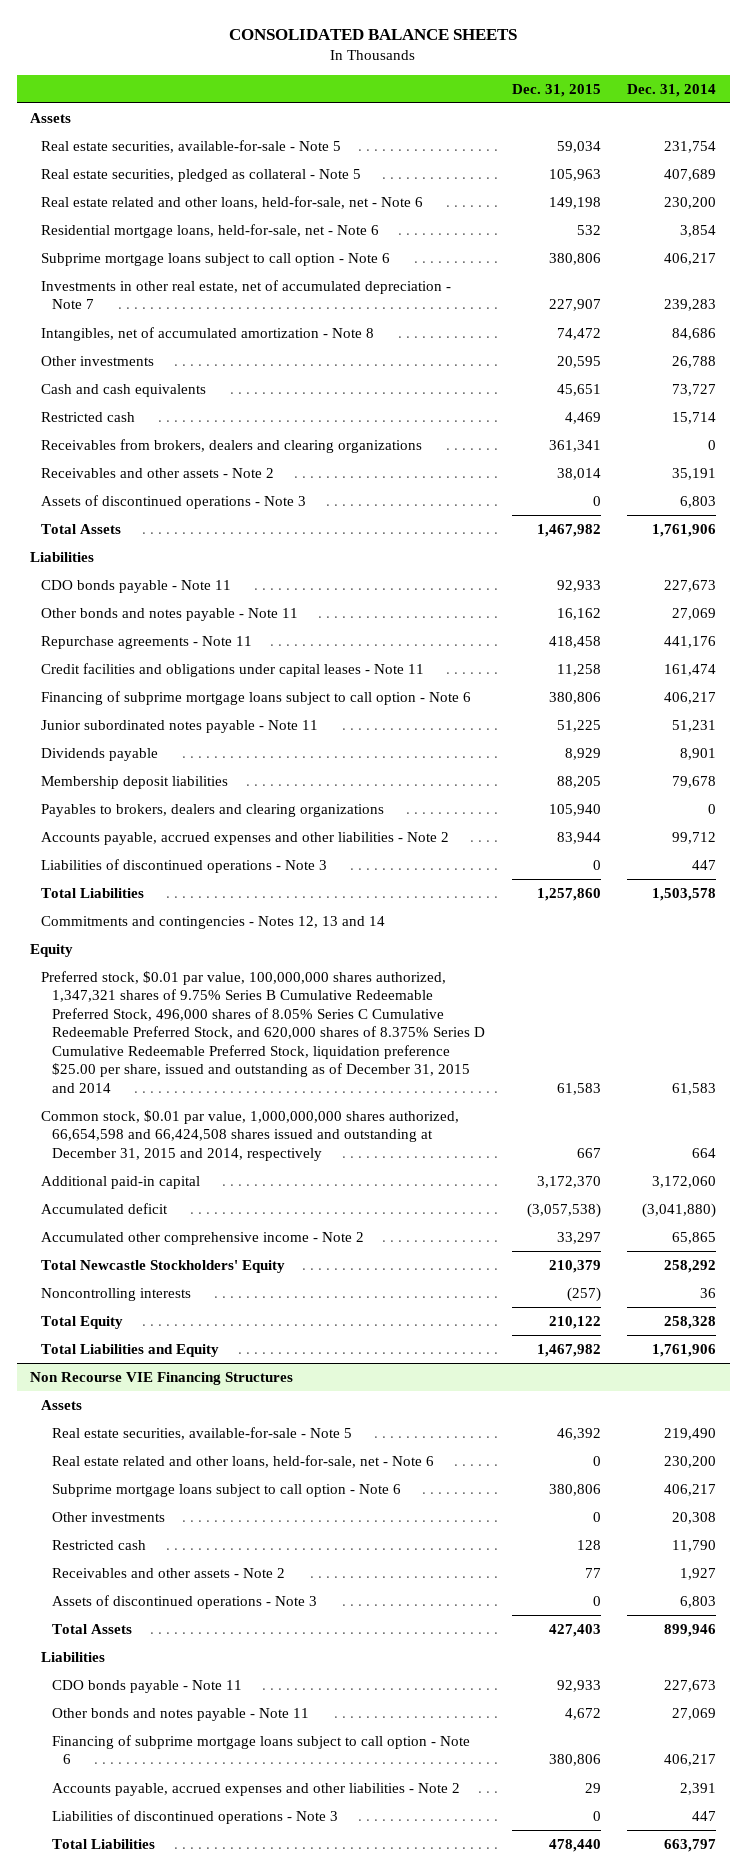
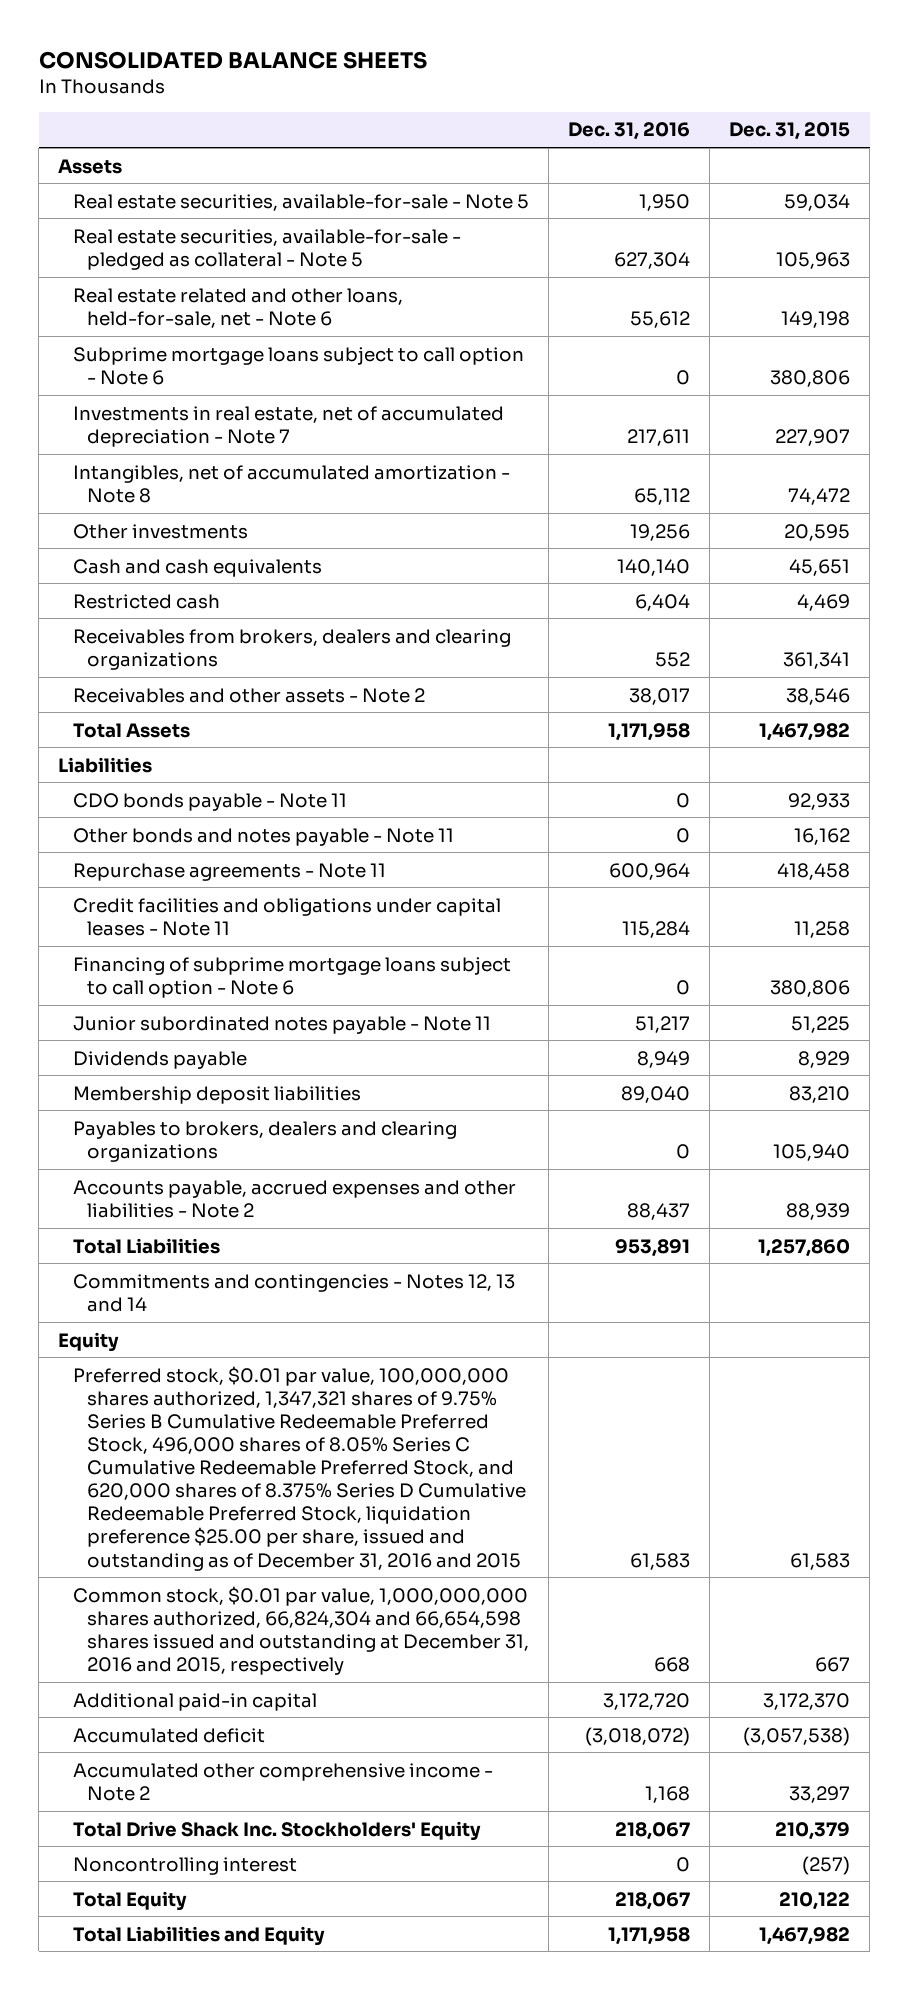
- | Dec. 31, 2015 | Dec. 31, 2014
+ | Dec. 31, 2016 | Dec. 31, 2015
- Real estate securities, pledged as collateral - Note 5 | 105,963 | 407,689
+ Real estate securities, available-for-sale - pledged as collateral - Note 5 | 627,304 | 105,963
- Residential mortgage loans, held-for-sale, net - Note 6 | 532 | 3,854
- Investments in other real estate, net of accumulated depreciation - Note 7 | 227,907 | 239,283
+ Investments in real estate, net of accumulated depreciation - Note 7 | 217,611 | 227,907
- Receivables and other assets - Note 2 | 38,014 | 35,191
- Assets of discontinued operations - Note 3 | 0 | 6,803
+ Receivables and other assets - Note 2 | 38,017 | 38,546
- Membership deposit liabilities | 88,205 | 79,678
+ Membership deposit liabilities | 89,040 | 83,210
- Accounts payable, accrued expenses and other liabilities - Note 2 | 83,944 | 99,712
- Liabilities of discontinued operations - Note 3 | 0 | 447
+ Accounts payable, accrued expenses and other liabilities - Note 2 | 88,437 | 88,939
- Preferred stock, $0.01 par value, 100,000,000 shares authorized, 1,347,321 shares of 9.75% Series B Cumulative Redeemable Preferred Stock, 496,000 shares of 8.05% Series C Cumulative Redeemable Preferred Stock, and 620,000 shares of 8.375% Series D Cumulative Redeemable Preferred Stock, liquidation preference $25.00 per share, issued and outstanding as of December 31, 2015 and 2014 | 61,583 | 61,583
- Common stock, $0.01 par value, 1,000,000,000 shares authorized, 66,654,598 and 66,424,508 shares issued and outstanding at December 31, 2015 and 2014, respectively | 667 | 664
+ Preferred stock, $0.01 par value, 100,000,000 shares authorized, 1,347,321 shares of 9.75% Series B Cumulative Redeemable Preferred Stock, 496,000 shares of 8.05% Series C Cumulative Redeemable Preferred Stock, and 620,000 shares of 8.375% Series D Cumulative Redeemable Preferred Stock, liquidation preference $25.00 per share, issued and outstanding as of December 31, 2016 and 2015 | 61,583 | 61,583
+ Common stock, $0.01 par value, 1,000,000,000 shares authorized, 66,824,304 and 66,654,598 shares issued and outstanding at December 31, 2016 and 2015, respectively | 668 | 667
- Total Newcastle Stockholders' Equity | 210,379 | 258,292
- Noncontrolling interests | (257) | 36
+ Total Drive Shack Inc. Stockholders' Equity | 218,067 | 210,379
+ Noncontrolling interest | 0 | (257)
- Non Recourse VIE Financing Structures
- Assets
- Real estate securities, available-for-sale - Note 5 | 46,392 | 219,490
- Real estate related and other loans, held-for-sale, net - Note 6 | 0 | 230,200
- Subprime mortgage loans subject to call option - Note 6 | 380,806 | 406,217
- Other investments | 0 | 20,308
- Restricted cash | 128 | 11,790
- Receivables and other assets - Note 2 | 77 | 1,927
- Assets of discontinued operations - Note 3 | 0 | 6,803
- Total Assets | 427,403 | 899,946
- Liabilities
- CDO bonds payable - Note 11 | 92,933 | 227,673
- Other bonds and notes payable - Note 11 | 4,672 | 27,069
- Financing of subprime mortgage loans subject to call option - Note 6 | 380,806 | 406,217
- Accounts payable, accrued expenses and other liabilities - Note 2 | 29 | 2,391
- Liabilities of discontinued operations - Note 3 | 0 | 447
- Total Liabilities | 478,440 | 663,797

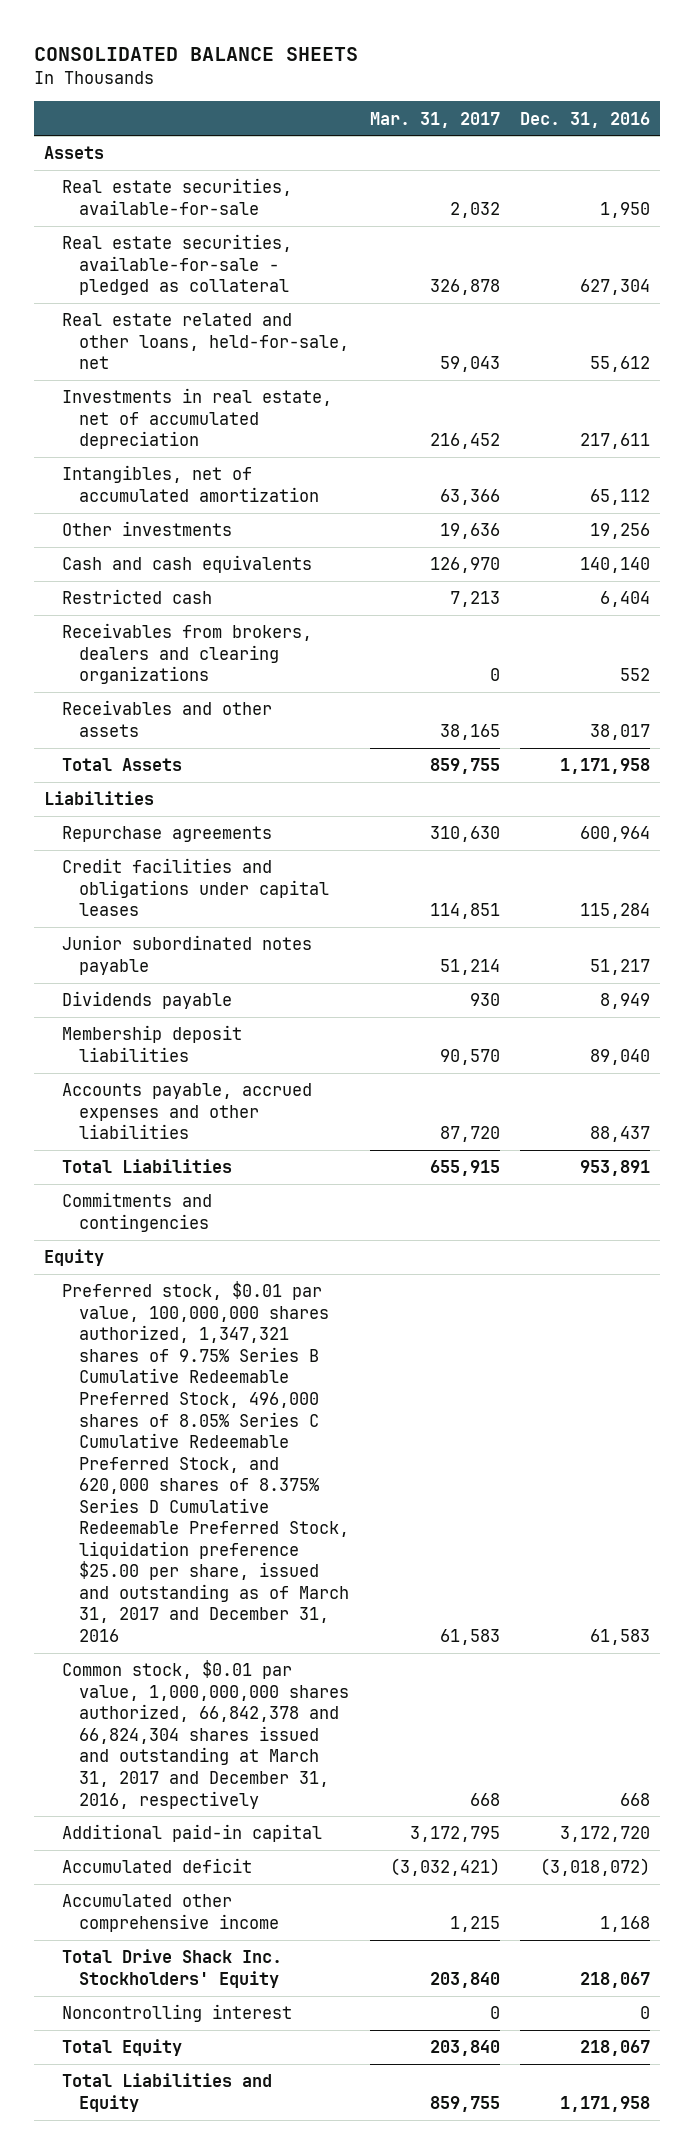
- | Dec. 31, 2016 | Dec. 31, 2015
+ | Mar. 31, 2017 | Dec. 31, 2016
- Real estate securities, available-for-sale - Note 5 | 1,950 | 59,034
- Real estate securities, available-for-sale - pledged as collateral - Note 5 | 627,304 | 105,963
- Real estate related and other loans, held-for-sale, net - Note 6 | 55,612 | 149,198
- Subprime mortgage loans subject to call option - Note 6 | 0 | 380,806
- Investments in real estate, net of accumulated depreciation - Note 7 | 217,611 | 227,907
- Intangibles, net of accumulated amortization - Note 8 | 65,112 | 74,472
+ Real estate securities, available-for-sale | 2,032 | 1,950
+ Real estate securities, available-for-sale - pledged as collateral | 326,878 | 627,304
+ Real estate related and other loans, held-for-sale, net | 59,043 | 55,612
+ Investments in real estate, net of accumulated depreciation | 216,452 | 217,611
+ Intangibles, net of accumulated amortization | 63,366 | 65,112
- Receivables and other assets - Note 2 | 38,017 | 38,546
+ Receivables and other assets | 38,165 | 38,017
- CDO bonds payable - Note 11 | 0 | 92,933
- Other bonds and notes payable - Note 11 | 0 | 16,162
- Repurchase agreements - Note 11 | 600,964 | 418,458
- Credit facilities and obligations under capital leases - Note 11 | 115,284 | 11,258
- Financing of subprime mortgage loans subject to call option - Note 6 | 0 | 380,806
- Junior subordinated notes payable - Note 11 | 51,217 | 51,225
+ Repurchase agreements | 310,630 | 600,964
+ Credit facilities and obligations under capital leases | 114,851 | 115,284
+ Junior subordinated notes payable | 51,214 | 51,217
- Payables to brokers, dealers and clearing organizations | 0 | 105,940
- Accounts payable, accrued expenses and other liabilities - Note 2 | 88,437 | 88,939
+ Accounts payable, accrued expenses and other liabilities | 87,720 | 88,437
- Commitments and contingencies - Notes 12, 13 and 14
+ Commitments and contingencies
- Preferred stock, $0.01 par value, 100,000,000 shares authorized, 1,347,321 shares of 9.75% Series B Cumulative Redeemable Preferred Stock, 496,000 shares of 8.05% Series C Cumulative Redeemable Preferred Stock, and 620,000 shares of 8.375% Series D Cumulative Redeemable Preferred Stock, liquidation preference $25.00 per share, issued and outstanding as of December 31, 2016 and 2015 | 61,583 | 61,583
- Common stock, $0.01 par value, 1,000,000,000 shares authorized, 66,824,304 and 66,654,598 shares issued and outstanding at December 31, 2016 and 2015, respectively | 668 | 667
+ Preferred stock, $0.01 par value, 100,000,000 shares authorized, 1,347,321 shares of 9.75% Series B Cumulative Redeemable Preferred Stock, 496,000 shares of 8.05% Series C Cumulative Redeemable Preferred Stock, and 620,000 shares of 8.375% Series D Cumulative Redeemable Preferred Stock, liquidation preference $25.00 per share, issued and outstanding as of March 31, 2017 and December 31, 2016 | 61,583 | 61,583
+ Common stock, $0.01 par value, 1,000,000,000 shares authorized, 66,842,378 and 66,824,304 shares issued and outstanding at March 31, 2017 and December 31, 2016, respectively | 668 | 668
- Accumulated other comprehensive income - Note 2 | 1,168 | 33,297
+ Accumulated other comprehensive income | 1,215 | 1,168

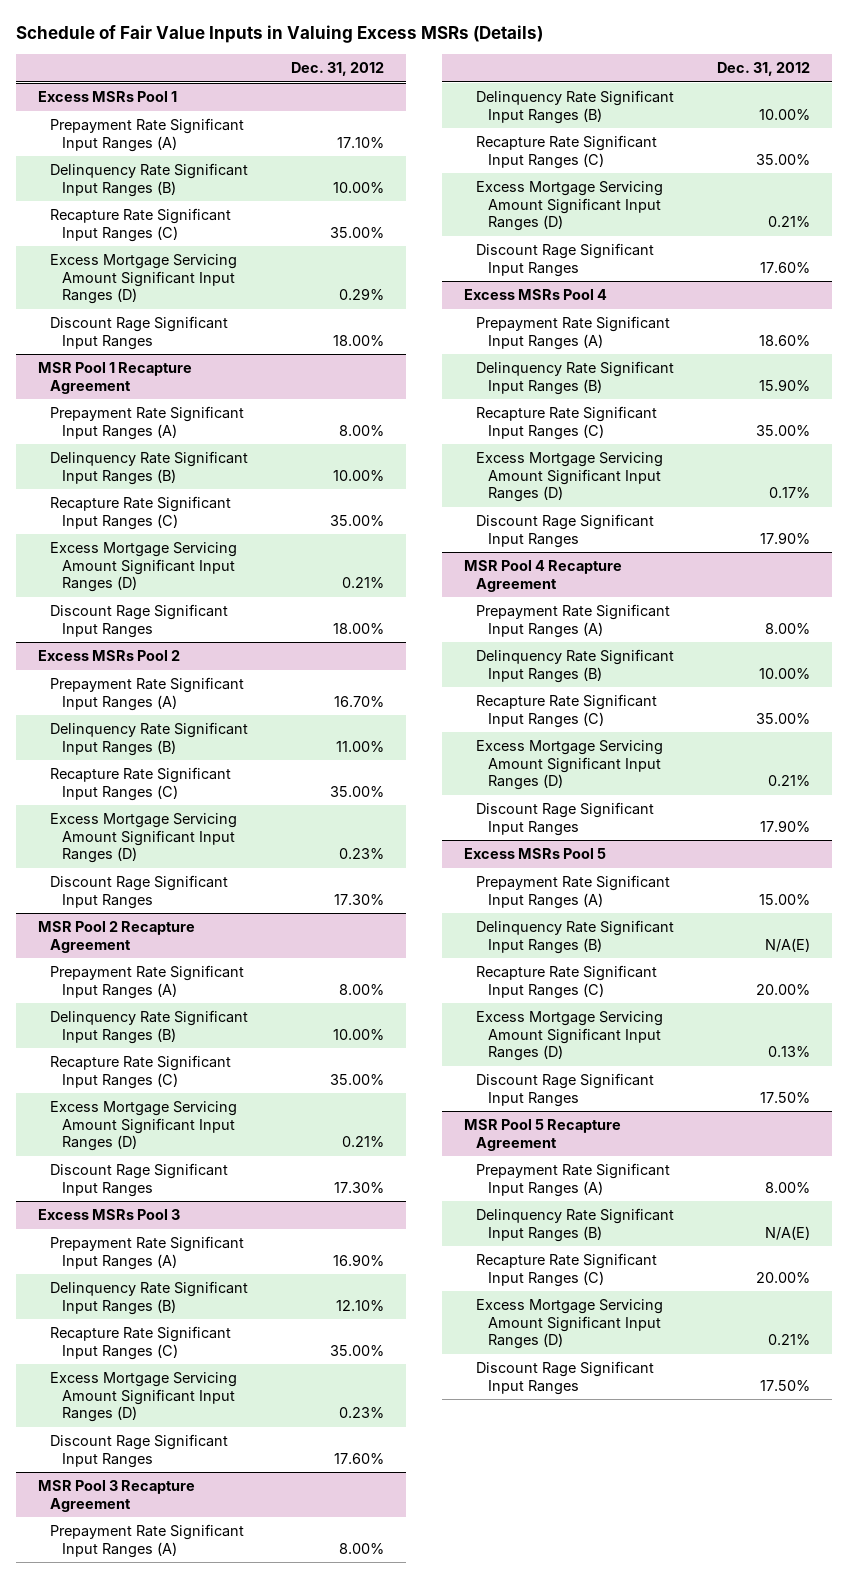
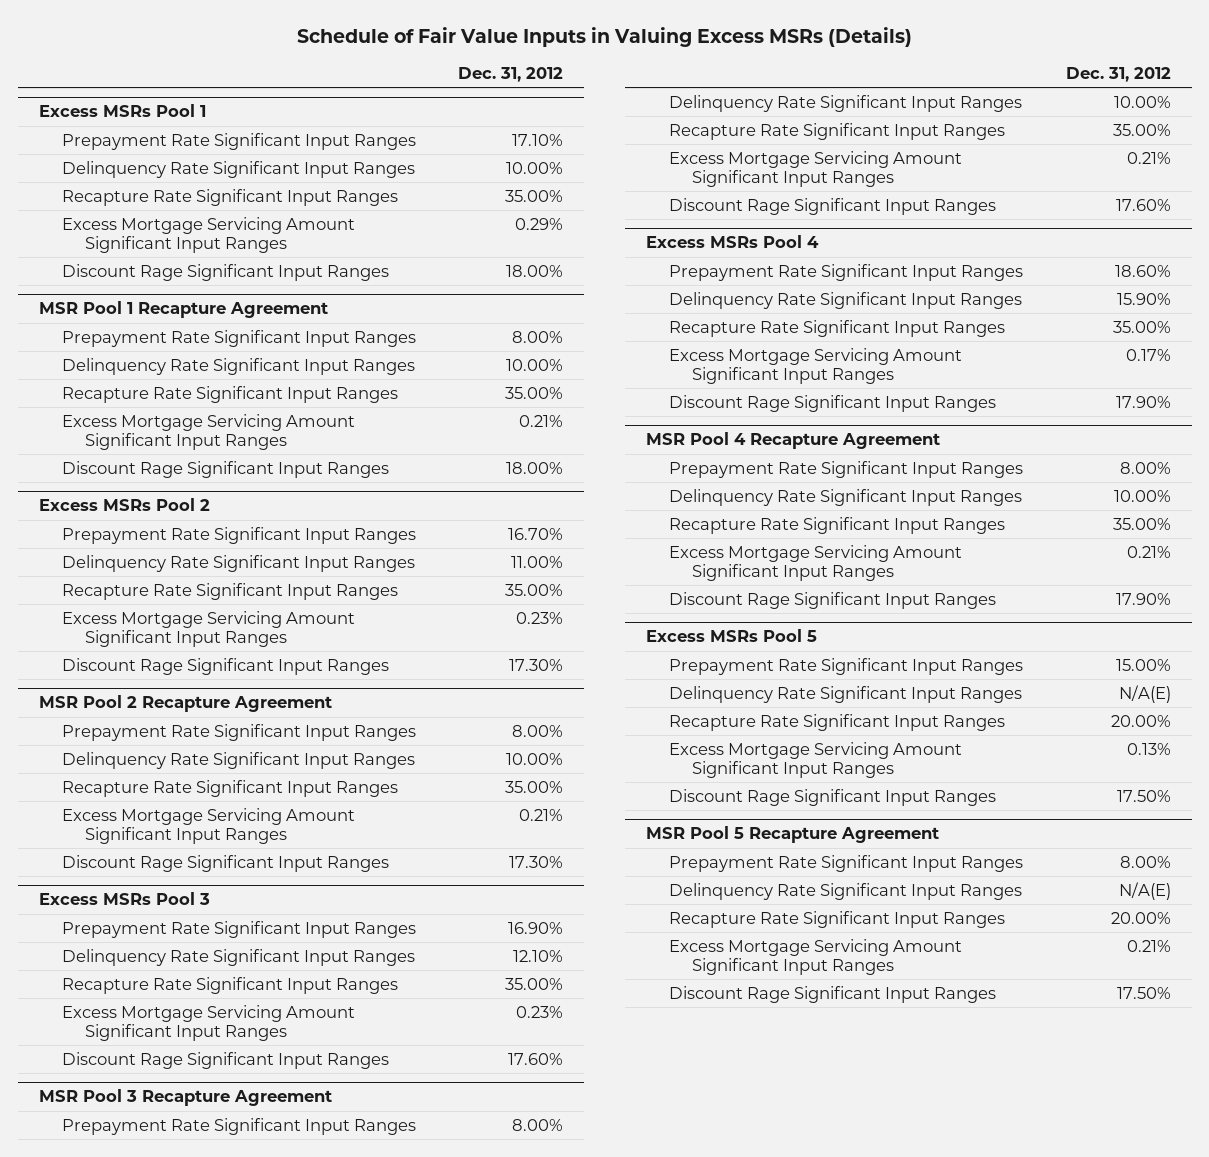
@ Excess MSRs Pool 1
- Prepayment Rate Significant Input Ranges (A) | 17.10%
- Delinquency Rate Significant Input Ranges (B) | 10.00%
- Recapture Rate Significant Input Ranges (C) | 35.00%
- Excess Mortgage Servicing Amount Significant Input Ranges (D) | 0.29%
+ Prepayment Rate Significant Input Ranges | 17.10%
+ Delinquency Rate Significant Input Ranges | 10.00%
+ Recapture Rate Significant Input Ranges | 35.00%
+ Excess Mortgage Servicing Amount Significant Input Ranges | 0.29%
@ MSR Pool 1 Recapture Agreement
- Prepayment Rate Significant Input Ranges (A) | 8.00%
- Delinquency Rate Significant Input Ranges (B) | 10.00%
- Recapture Rate Significant Input Ranges (C) | 35.00%
- Excess Mortgage Servicing Amount Significant Input Ranges (D) | 0.21%
+ Prepayment Rate Significant Input Ranges | 8.00%
+ Delinquency Rate Significant Input Ranges | 10.00%
+ Recapture Rate Significant Input Ranges | 35.00%
+ Excess Mortgage Servicing Amount Significant Input Ranges | 0.21%
@ Excess MSRs Pool 2
- Prepayment Rate Significant Input Ranges (A) | 16.70%
- Delinquency Rate Significant Input Ranges (B) | 11.00%
- Recapture Rate Significant Input Ranges (C) | 35.00%
- Excess Mortgage Servicing Amount Significant Input Ranges (D) | 0.23%
+ Prepayment Rate Significant Input Ranges | 16.70%
+ Delinquency Rate Significant Input Ranges | 11.00%
+ Recapture Rate Significant Input Ranges | 35.00%
+ Excess Mortgage Servicing Amount Significant Input Ranges | 0.23%
@ MSR Pool 2 Recapture Agreement
- Prepayment Rate Significant Input Ranges (A) | 8.00%
- Delinquency Rate Significant Input Ranges (B) | 10.00%
- Recapture Rate Significant Input Ranges (C) | 35.00%
- Excess Mortgage Servicing Amount Significant Input Ranges (D) | 0.21%
+ Prepayment Rate Significant Input Ranges | 8.00%
+ Delinquency Rate Significant Input Ranges | 10.00%
+ Recapture Rate Significant Input Ranges | 35.00%
+ Excess Mortgage Servicing Amount Significant Input Ranges | 0.21%
@ Excess MSRs Pool 3
- Prepayment Rate Significant Input Ranges (A) | 16.90%
- Delinquency Rate Significant Input Ranges (B) | 12.10%
- Recapture Rate Significant Input Ranges (C) | 35.00%
- Excess Mortgage Servicing Amount Significant Input Ranges (D) | 0.23%
+ Prepayment Rate Significant Input Ranges | 16.90%
+ Delinquency Rate Significant Input Ranges | 12.10%
+ Recapture Rate Significant Input Ranges | 35.00%
+ Excess Mortgage Servicing Amount Significant Input Ranges | 0.23%
@ MSR Pool 3 Recapture Agreement
- Prepayment Rate Significant Input Ranges (A) | 8.00%
- Delinquency Rate Significant Input Ranges (B) | 10.00%
- Recapture Rate Significant Input Ranges (C) | 35.00%
- Excess Mortgage Servicing Amount Significant Input Ranges (D) | 0.21%
+ Prepayment Rate Significant Input Ranges | 8.00%
+ Delinquency Rate Significant Input Ranges | 10.00%
+ Recapture Rate Significant Input Ranges | 35.00%
+ Excess Mortgage Servicing Amount Significant Input Ranges | 0.21%
@ Excess MSRs Pool 4
- Prepayment Rate Significant Input Ranges (A) | 18.60%
- Delinquency Rate Significant Input Ranges (B) | 15.90%
- Recapture Rate Significant Input Ranges (C) | 35.00%
- Excess Mortgage Servicing Amount Significant Input Ranges (D) | 0.17%
+ Prepayment Rate Significant Input Ranges | 18.60%
+ Delinquency Rate Significant Input Ranges | 15.90%
+ Recapture Rate Significant Input Ranges | 35.00%
+ Excess Mortgage Servicing Amount Significant Input Ranges | 0.17%
@ MSR Pool 4 Recapture Agreement
- Prepayment Rate Significant Input Ranges (A) | 8.00%
- Delinquency Rate Significant Input Ranges (B) | 10.00%
- Recapture Rate Significant Input Ranges (C) | 35.00%
- Excess Mortgage Servicing Amount Significant Input Ranges (D) | 0.21%
+ Prepayment Rate Significant Input Ranges | 8.00%
+ Delinquency Rate Significant Input Ranges | 10.00%
+ Recapture Rate Significant Input Ranges | 35.00%
+ Excess Mortgage Servicing Amount Significant Input Ranges | 0.21%
@ Excess MSRs Pool 5
- Prepayment Rate Significant Input Ranges (A) | 15.00%
- Delinquency Rate Significant Input Ranges (B) | N/A(E)
- Recapture Rate Significant Input Ranges (C) | 20.00%
- Excess Mortgage Servicing Amount Significant Input Ranges (D) | 0.13%
+ Prepayment Rate Significant Input Ranges | 15.00%
+ Delinquency Rate Significant Input Ranges | N/A(E)
+ Recapture Rate Significant Input Ranges | 20.00%
+ Excess Mortgage Servicing Amount Significant Input Ranges | 0.13%
@ MSR Pool 5 Recapture Agreement
- Prepayment Rate Significant Input Ranges (A) | 8.00%
- Delinquency Rate Significant Input Ranges (B) | N/A(E)
- Recapture Rate Significant Input Ranges (C) | 20.00%
- Excess Mortgage Servicing Amount Significant Input Ranges (D) | 0.21%
+ Prepayment Rate Significant Input Ranges | 8.00%
+ Delinquency Rate Significant Input Ranges | N/A(E)
+ Recapture Rate Significant Input Ranges | 20.00%
+ Excess Mortgage Servicing Amount Significant Input Ranges | 0.21%

